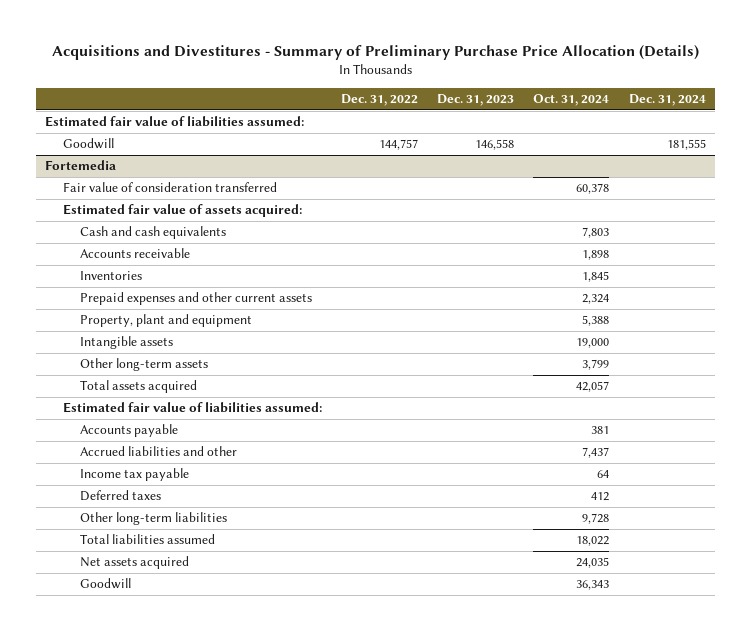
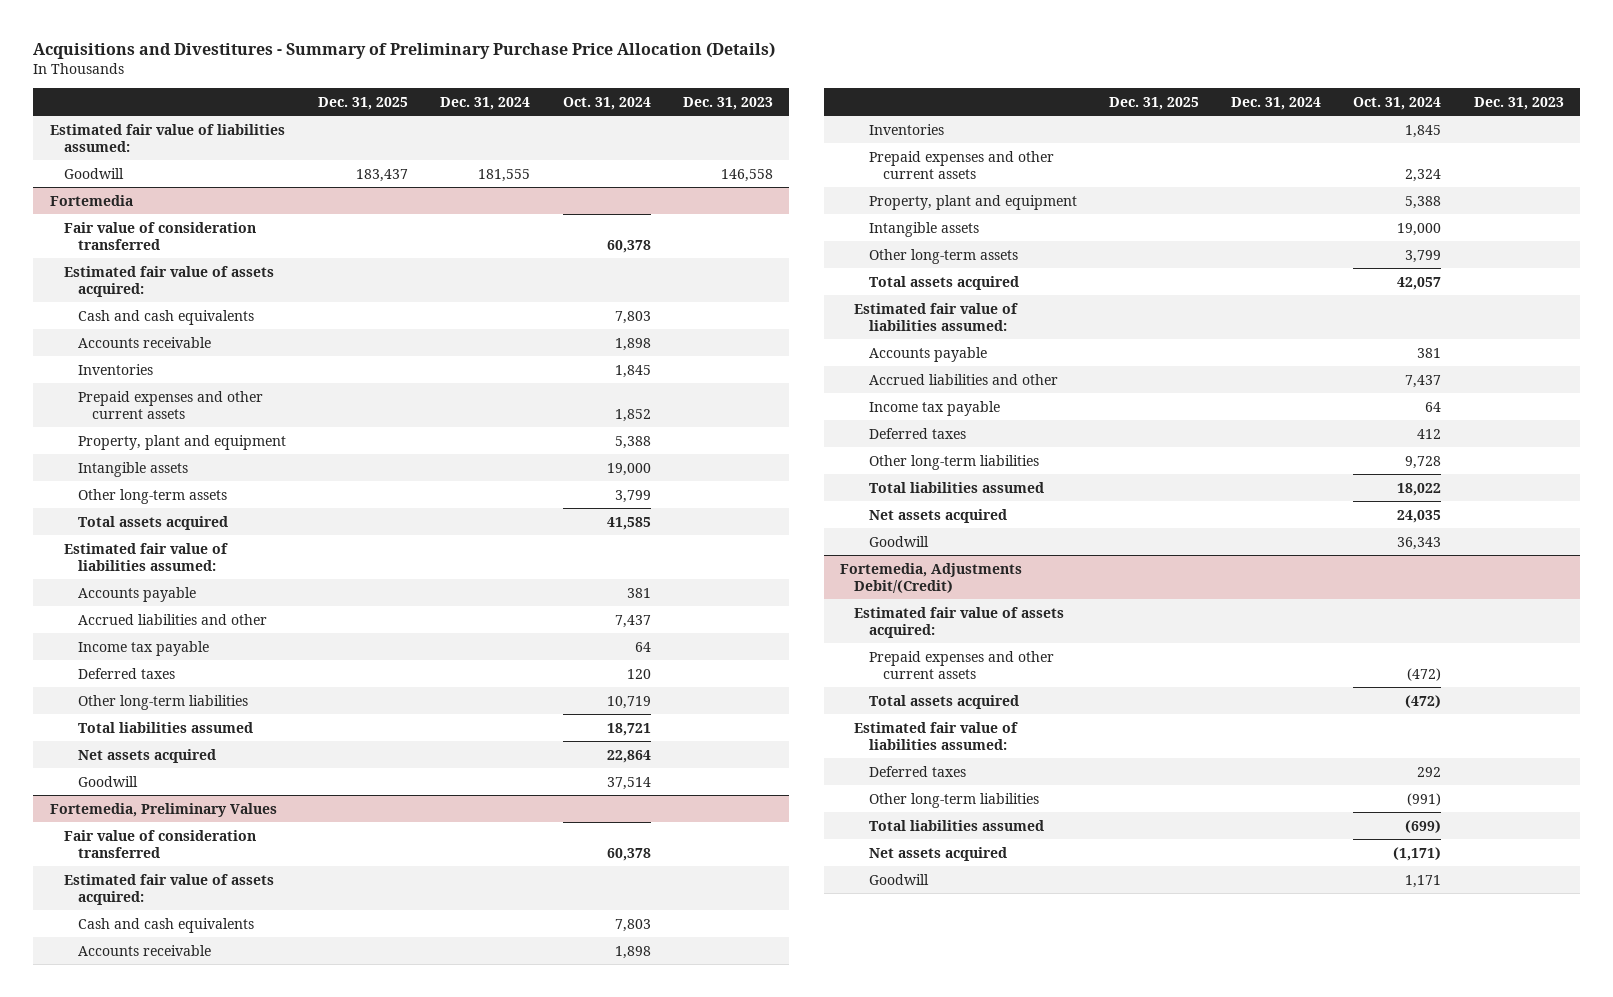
- | Dec. 31, 2022 | Dec. 31, 2023 | Oct. 31, 2024 | Dec. 31, 2024
+ | Dec. 31, 2025 | Dec. 31, 2024 | Oct. 31, 2024 | Dec. 31, 2023
@ Fortemedia
+ Prepaid expenses and other current assets | | | 1,852 |
+ Property, plant and equipment | | | 5,388 |
+ Intangible assets | | | 19,000 |
+ Other long-term assets | | | 3,799 |
+ Total assets acquired | | | 41,585 |
+ Estimated fair value of liabilities assumed:
+ Accounts payable | | | 381 |
+ Accrued liabilities and other | | | 7,437 |
+ Income tax payable | | | 64 |
+ Deferred taxes | | | 120 |
+ Other long-term liabilities | | | 10,719 |
+ Total liabilities assumed | | | 18,721 |
+ Net assets acquired | | | 22,864 |
+ Goodwill | | | 37,514 |
+ Fortemedia, Preliminary Values
+ Fair value of consideration transferred | | | 60,378 |
+ Estimated fair value of assets acquired:
+ Cash and cash equivalents | | | 7,803 |
+ Accounts receivable | | | 1,898 |
+ Inventories | | | 1,845 |
+ Fortemedia, Adjustments Debit/(Credit)
+ Estimated fair value of assets acquired:
+ Prepaid expenses and other current assets | | | (472) |
+ Total assets acquired | | | (472) |
+ Estimated fair value of liabilities assumed:
+ Deferred taxes | | | 292 |
+ Other long-term liabilities | | | (991) |
+ Total liabilities assumed | | | (699) |
+ Net assets acquired | | | (1,171) |
+ Goodwill | | | 1,171 |

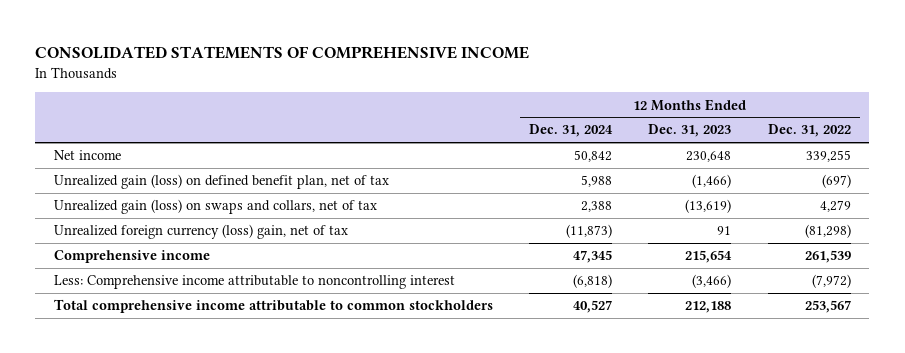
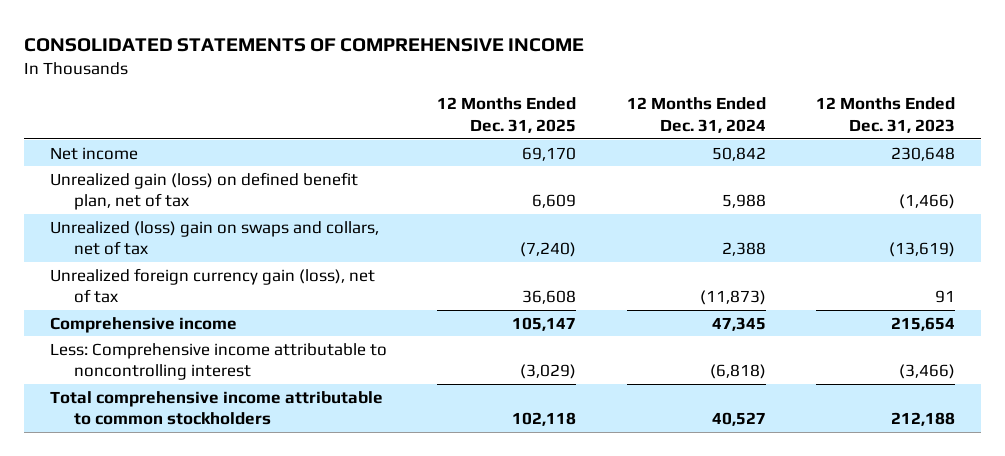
- | 12 Months Ended Dec. 31, 2024 | 12 Months Ended Dec. 31, 2023 | 12 Months Ended Dec. 31, 2022
+ | 12 Months Ended Dec. 31, 2025 | 12 Months Ended Dec. 31, 2024 | 12 Months Ended Dec. 31, 2023
- Unrealized gain (loss) on swaps and collars, net of tax | 2,388 | (13,619) | 4,279
- Unrealized foreign currency (loss) gain, net of tax | (11,873) | 91 | (81,298)
+ Unrealized (loss) gain on swaps and collars, net of tax | (7,240) | 2,388 | (13,619)
+ Unrealized foreign currency gain (loss), net of tax | 36,608 | (11,873) | 91

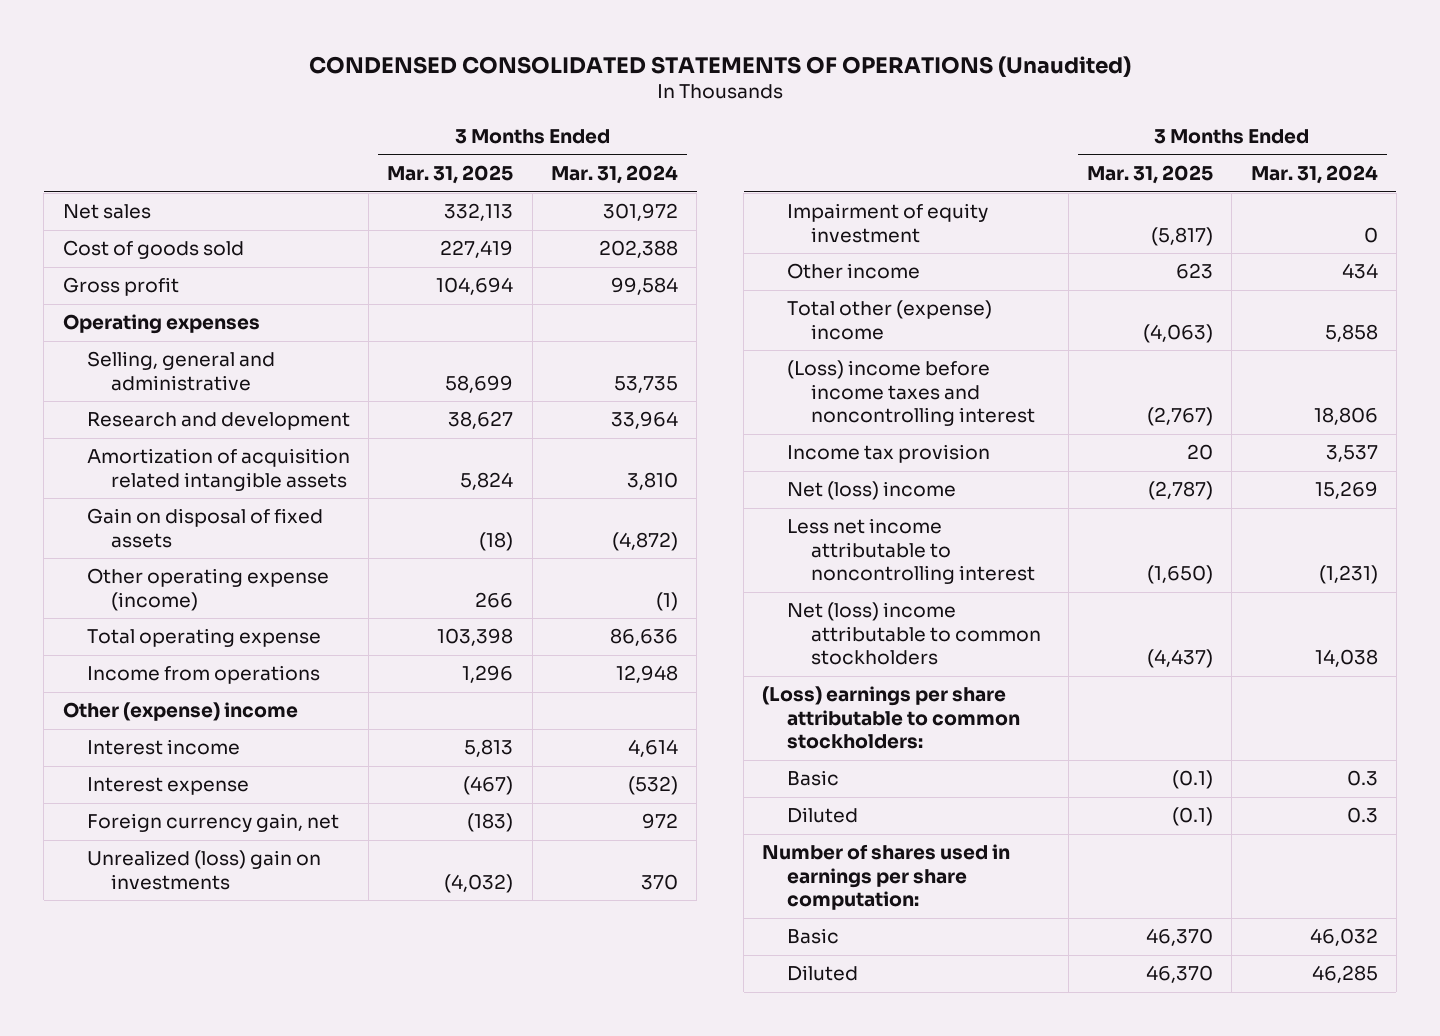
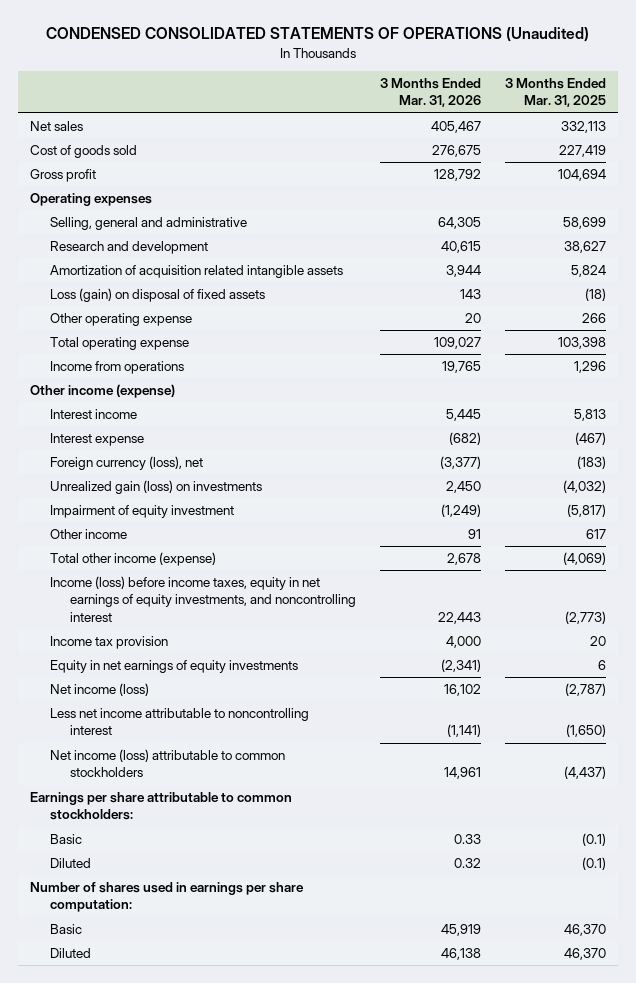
- | 3 Months Ended Mar. 31, 2025 | 3 Months Ended Mar. 31, 2024
+ | 3 Months Ended Mar. 31, 2026 | 3 Months Ended Mar. 31, 2025
- Gain on disposal of fixed assets | (18) | (4,872)
- Other operating expense (income) | 266 | (1)
+ Loss (gain) on disposal of fixed assets | 143 | (18)
+ Other operating expense | 20 | 266
- Other (expense) income
+ Other income (expense)
- Foreign currency gain, net | (183) | 972
- Unrealized (loss) gain on investments | (4,032) | 370
+ Foreign currency (loss), net | (3,377) | (183)
+ Unrealized gain (loss) on investments | 2,450 | (4,032)
- Other income | 623 | 434
- Total other (expense) income | (4,063) | 5,858
- (Loss) income before income taxes and noncontrolling interest | (2,767) | 18,806
+ Other income | 91 | 617
+ Total other income (expense) | 2,678 | (4,069)
+ Income (loss) before income taxes, equity in net earnings of equity investments, and noncontrolling interest | 22,443 | (2,773)
- Net (loss) income | (2,787) | 15,269
+ Equity in net earnings of equity investments | (2,341) | 6
+ Net income (loss) | 16,102 | (2,787)
- Net (loss) income attributable to common stockholders | (4,437) | 14,038
- (Loss) earnings per share attributable to common stockholders:
+ Net income (loss) attributable to common stockholders | 14,961 | (4,437)
+ Earnings per share attributable to common stockholders:

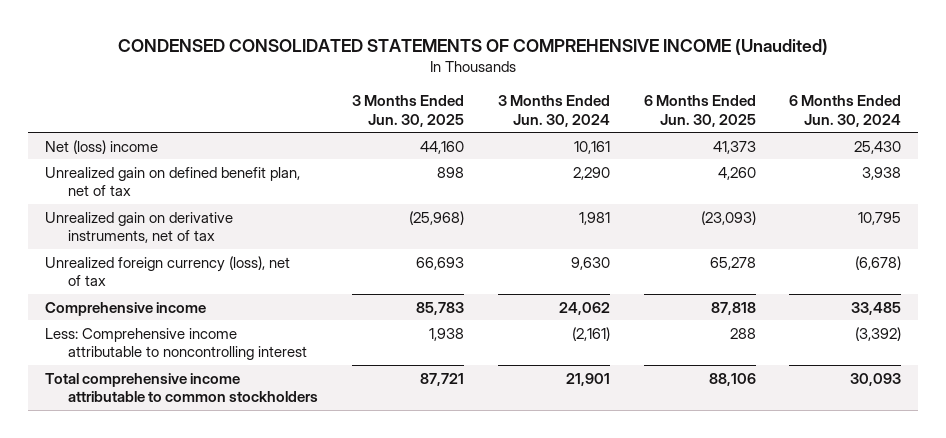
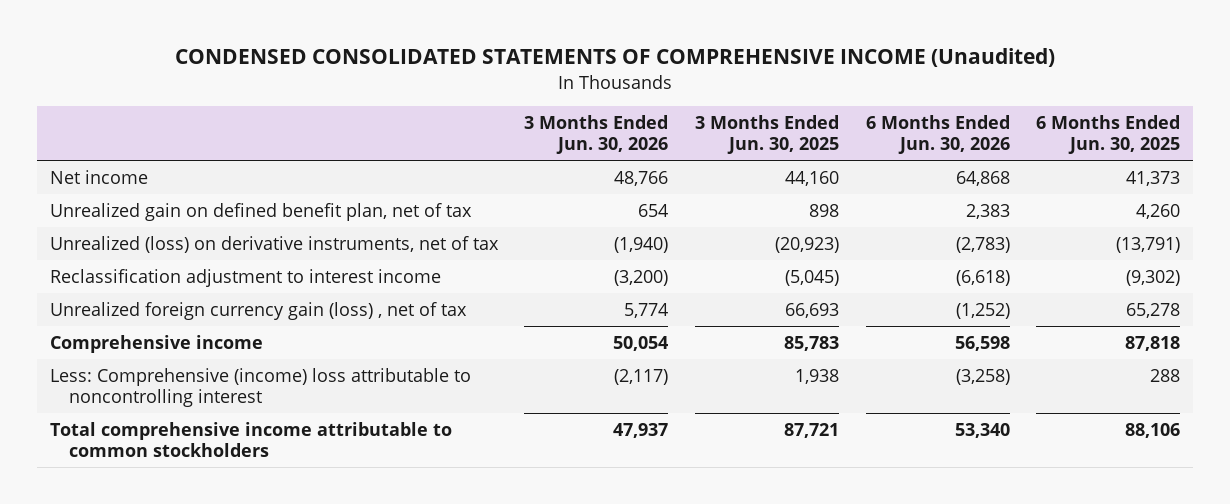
- | 3 Months Ended Jun. 30, 2025 | 3 Months Ended Jun. 30, 2024 | 6 Months Ended Jun. 30, 2025 | 6 Months Ended Jun. 30, 2024
+ | 3 Months Ended Jun. 30, 2026 | 3 Months Ended Jun. 30, 2025 | 6 Months Ended Jun. 30, 2026 | 6 Months Ended Jun. 30, 2025
- Net (loss) income | 44,160 | 10,161 | 41,373 | 25,430
+ Net income | 48,766 | 44,160 | 64,868 | 41,373
- Unrealized gain on derivative instruments, net of tax | (25,968) | 1,981 | (23,093) | 10,795
- Unrealized foreign currency (loss), net of tax | 66,693 | 9,630 | 65,278 | (6,678)
+ Unrealized (loss) on derivative instruments, net of tax | (1,940) | (20,923) | (2,783) | (13,791)
+ Reclassification adjustment to interest income | (3,200) | (5,045) | (6,618) | (9,302)
+ Unrealized foreign currency gain (loss) , net of tax | 5,774 | 66,693 | (1,252) | 65,278
- Less: Comprehensive income attributable to noncontrolling interest | 1,938 | (2,161) | 288 | (3,392)
+ Less: Comprehensive (income) loss attributable to noncontrolling interest | (2,117) | 1,938 | (3,258) | 288

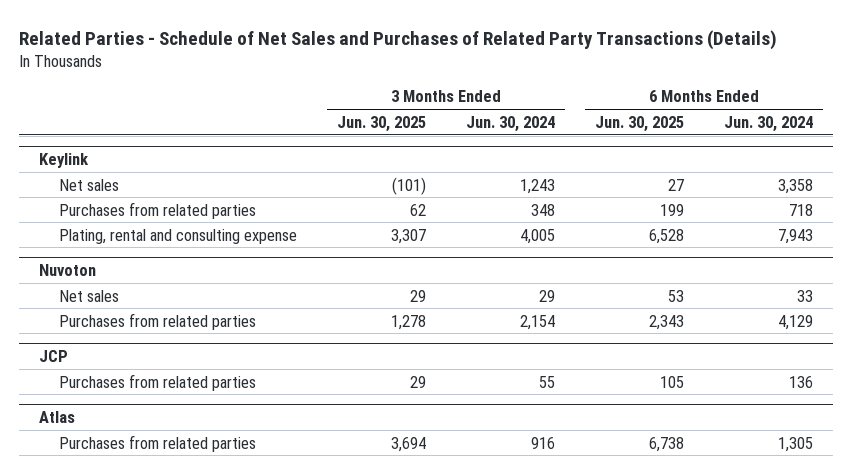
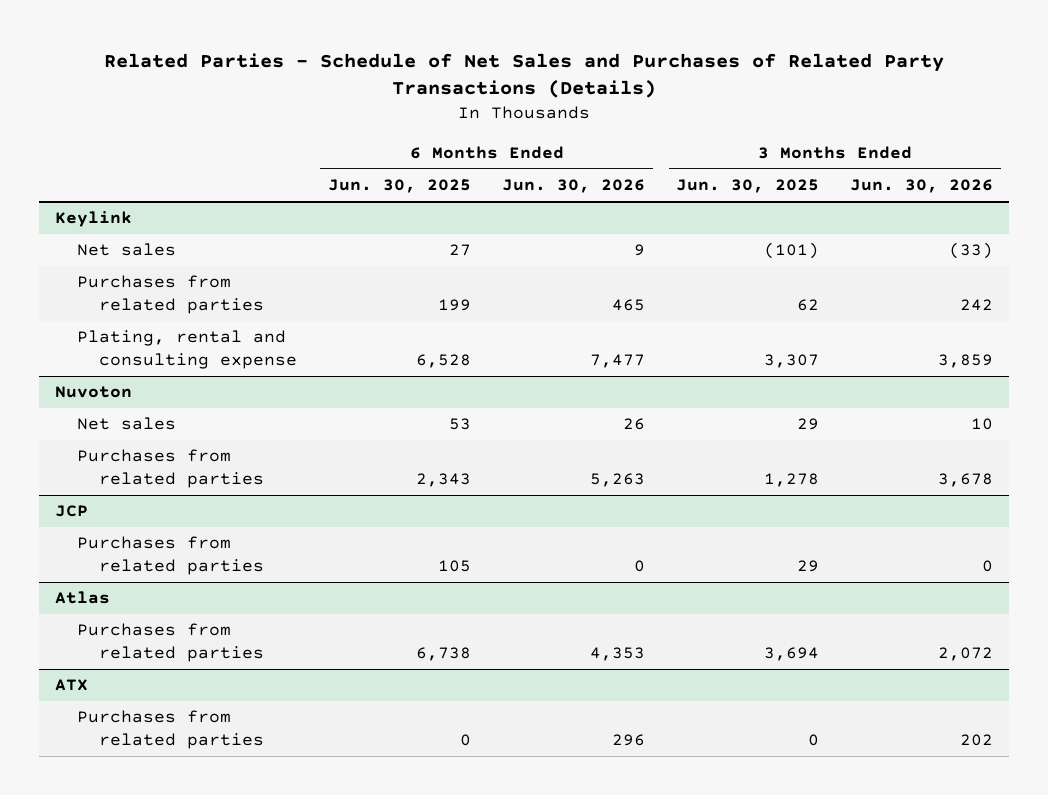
- | 3 Months Ended Jun. 30, 2025 | 3 Months Ended Jun. 30, 2024 | 6 Months Ended Jun. 30, 2025 | 6 Months Ended Jun. 30, 2024
+ | 6 Months Ended Jun. 30, 2025 | 6 Months Ended Jun. 30, 2026 | 3 Months Ended Jun. 30, 2025 | 3 Months Ended Jun. 30, 2026
+ ATX
+ Purchases from related parties | 0 | 296 | 0 | 202

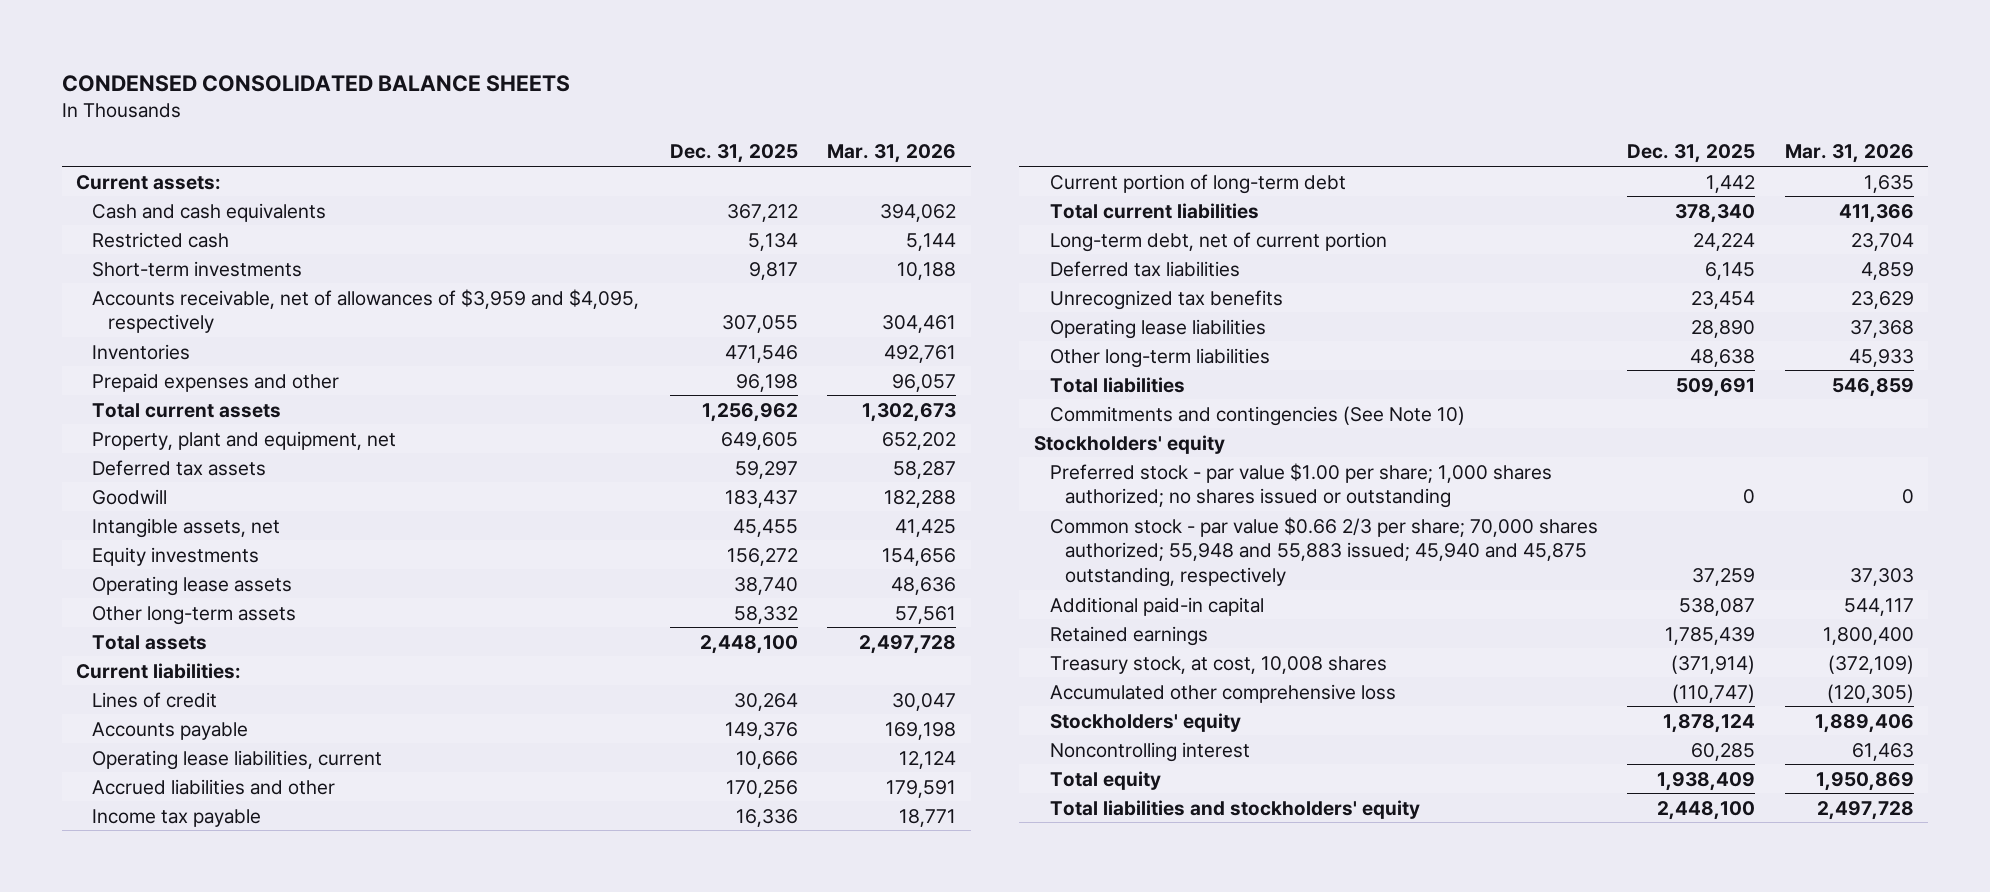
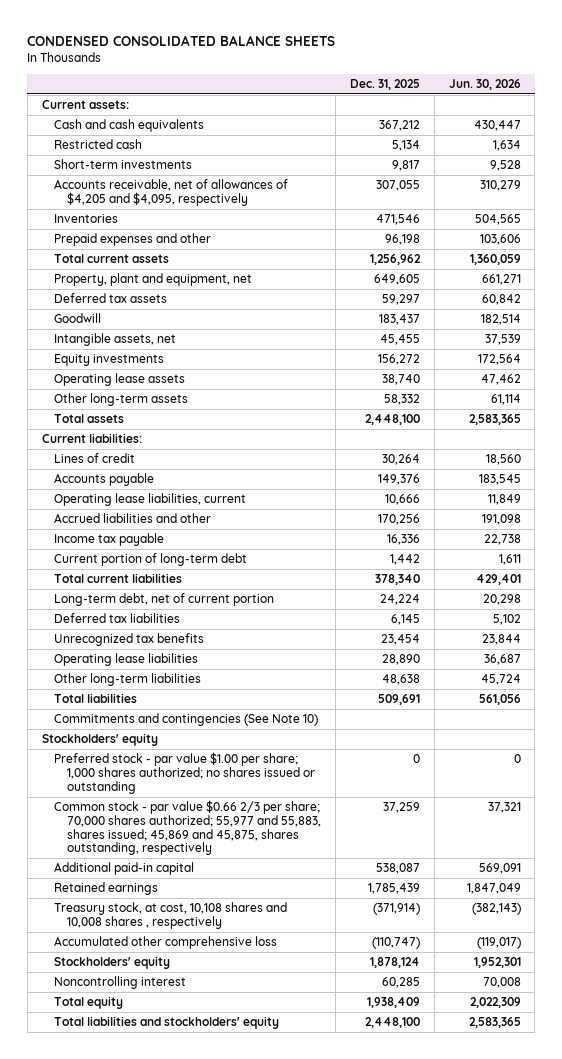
- | Dec. 31, 2025 | Mar. 31, 2026
+ | Dec. 31, 2025 | Jun. 30, 2026
- Accounts receivable, net of allowances of $3,959 and $4,095, respectively | 307,055 | 304,461
+ Accounts receivable, net of allowances of $4,205 and $4,095, respectively | 307,055 | 310,279
- Common stock - par value $0.66 2/3 per share; 70,000 shares authorized; 55,948 and 55,883 issued; 45,940 and 45,875 outstanding, respectively | 37,259 | 37,303
+ Common stock - par value $0.66 2/3 per share; 70,000 shares authorized; 55,977 and 55,883, shares issued; 45,869 and 45,875, shares outstanding, respectively | 37,259 | 37,321
- Treasury stock, at cost, 10,008 shares | (371,914) | (372,109)
+ Treasury stock, at cost, 10,108 shares and 10,008 shares , respectively | (371,914) | (382,143)

